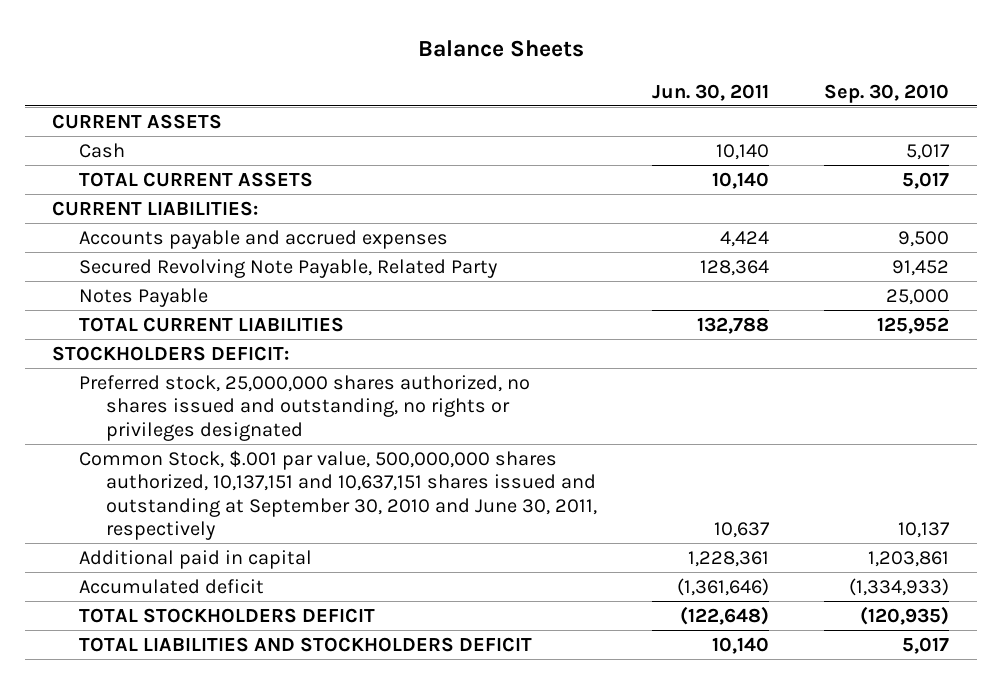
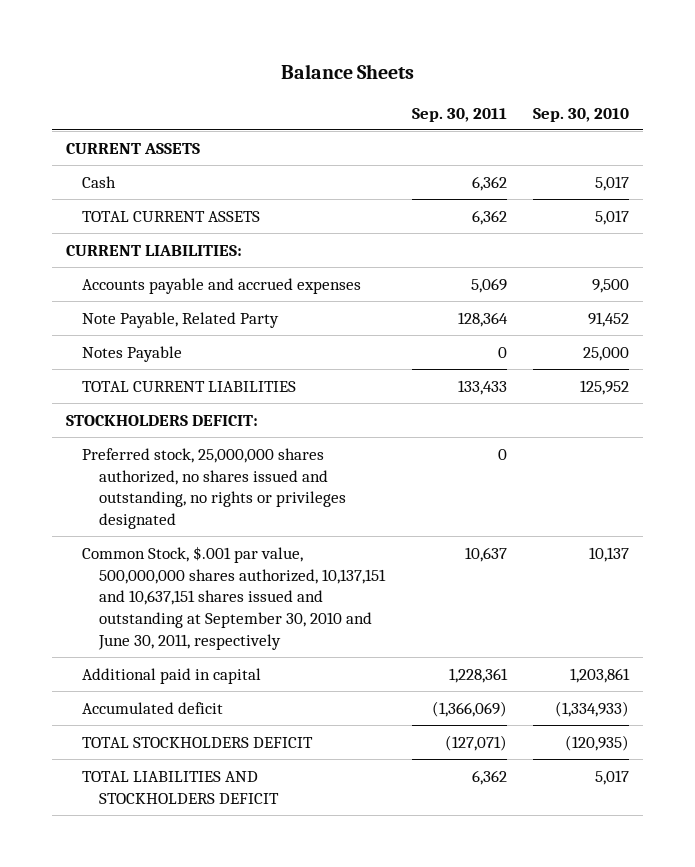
- | Jun. 30, 2011 | Sep. 30, 2010
+ | Sep. 30, 2011 | Sep. 30, 2010
- Secured Revolving Note Payable, Related Party | 128,364 | 91,452
+ Note Payable, Related Party | 128,364 | 91,452

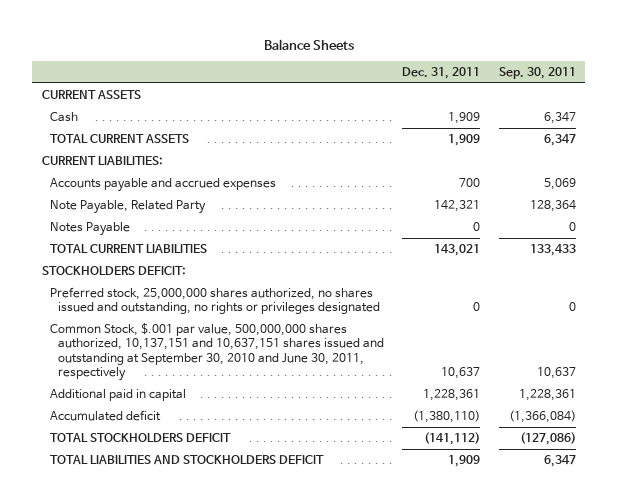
- | Sep. 30, 2011 | Sep. 30, 2010
+ | Dec. 31, 2011 | Sep. 30, 2011
- Cash | 6,362 | 5,017
- TOTAL CURRENT ASSETS | 6,362 | 5,017
+ Cash | 1,909 | 6,347
+ TOTAL CURRENT ASSETS | 1,909 | 6,347
- Accumulated deficit | (1,366,069) | (1,334,933)
- TOTAL STOCKHOLDERS DEFICIT | (127,071) | (120,935)
- TOTAL LIABILITIES AND STOCKHOLDERS DEFICIT | 6,362 | 5,017
+ Accumulated deficit | (1,380,110) | (1,366,084)
+ TOTAL STOCKHOLDERS DEFICIT | (141,112) | (127,086)
+ TOTAL LIABILITIES AND STOCKHOLDERS DEFICIT | 1,909 | 6,347

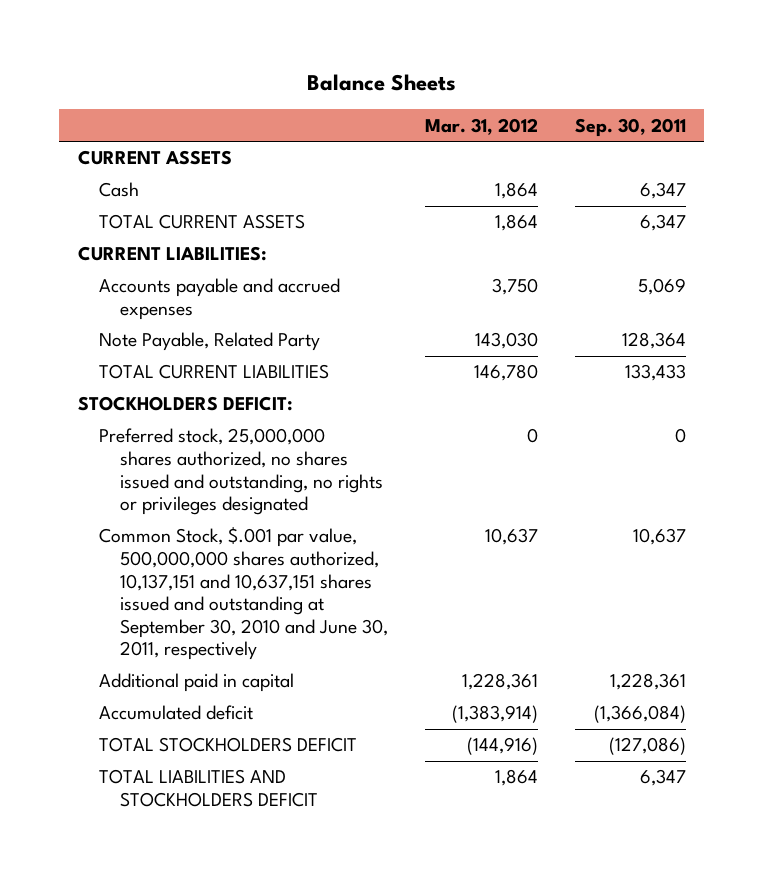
- | Dec. 31, 2011 | Sep. 30, 2011
+ | Mar. 31, 2012 | Sep. 30, 2011
- Notes Payable | 0 | 0

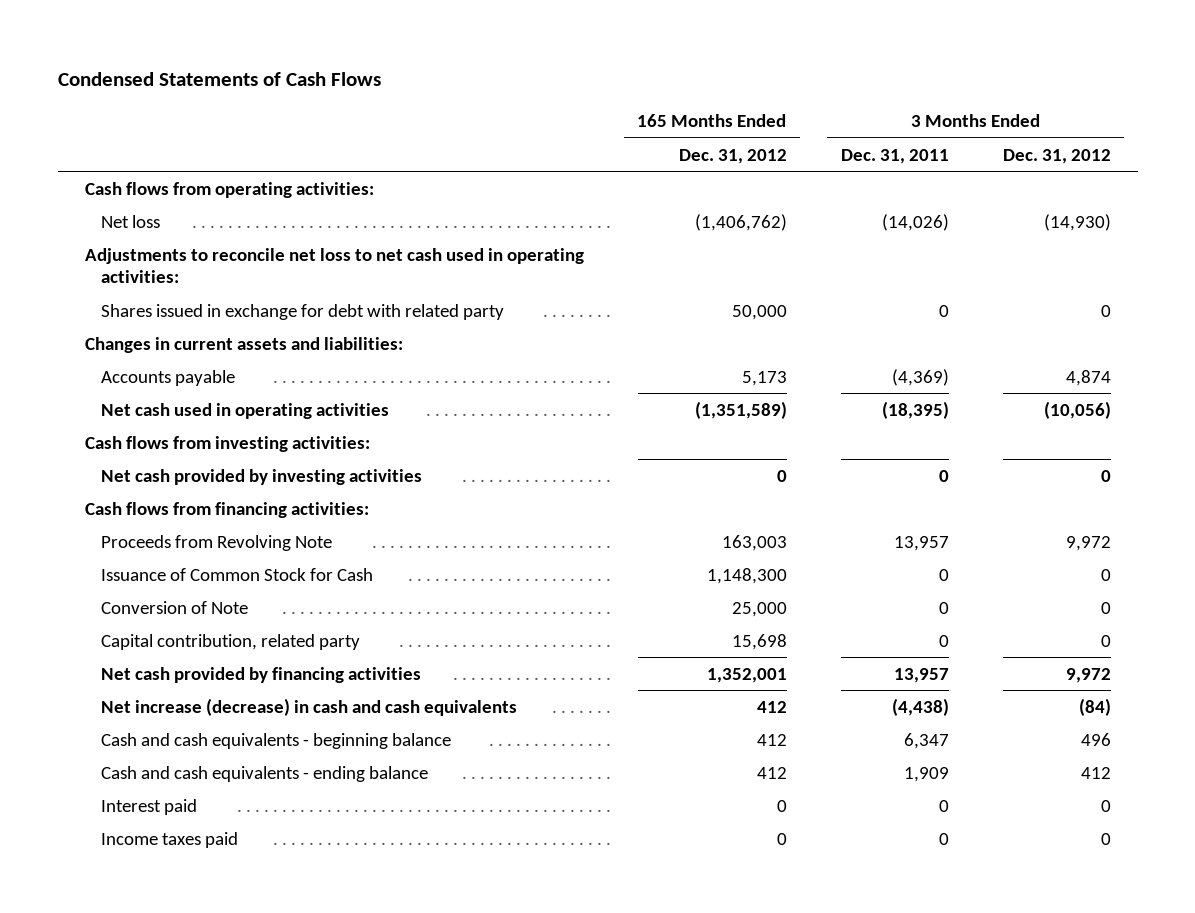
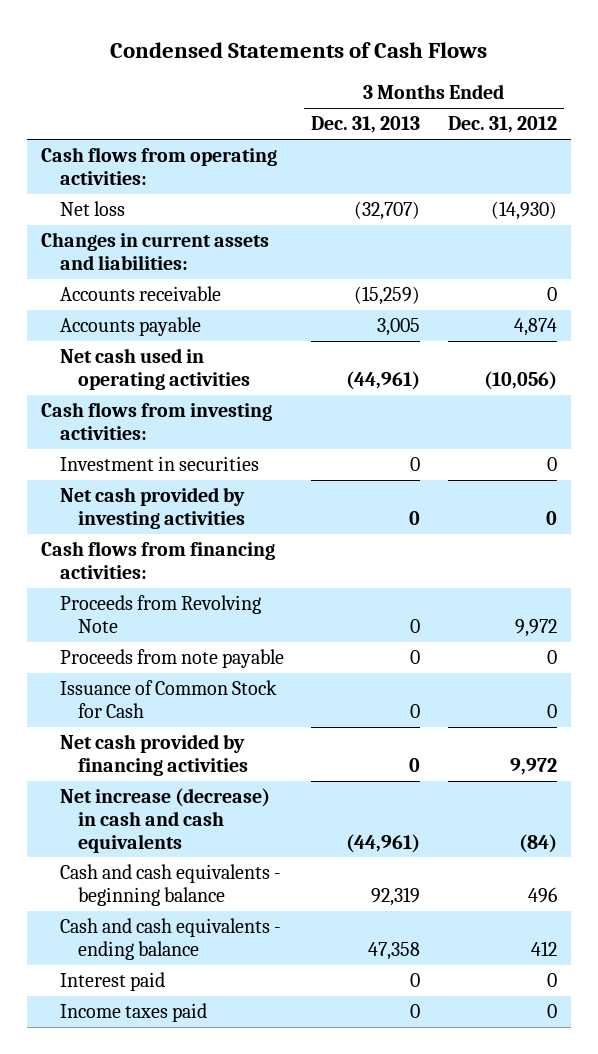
- | 165 Months Ended Dec. 31, 2012 | 3 Months Ended Dec. 31, 2011 | 3 Months Ended Dec. 31, 2012
+ | 3 Months Ended Dec. 31, 2013 | 3 Months Ended Dec. 31, 2012
- Adjustments to reconcile net loss to net cash used in operating activities:
- Shares issued in exchange for debt with related party | 50,000 | 0 | 0
+ Accounts receivable | (15,259) | 0
+ Investment in securities | 0 | 0
+ Proceeds from note payable | 0 | 0
- Conversion of Note | 25,000 | 0 | 0
- Capital contribution, related party | 15,698 | 0 | 0

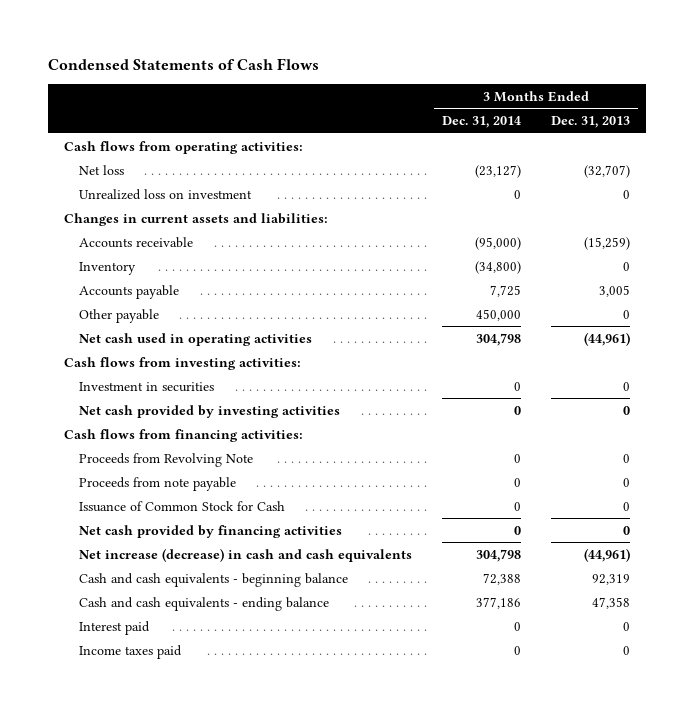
- | 3 Months Ended Dec. 31, 2013 | 3 Months Ended Dec. 31, 2012
+ | 3 Months Ended Dec. 31, 2014 | 3 Months Ended Dec. 31, 2013
+ Unrealized loss on investment | 0 | 0
+ Inventory | (34,800) | 0
+ Other payable | 450,000 | 0

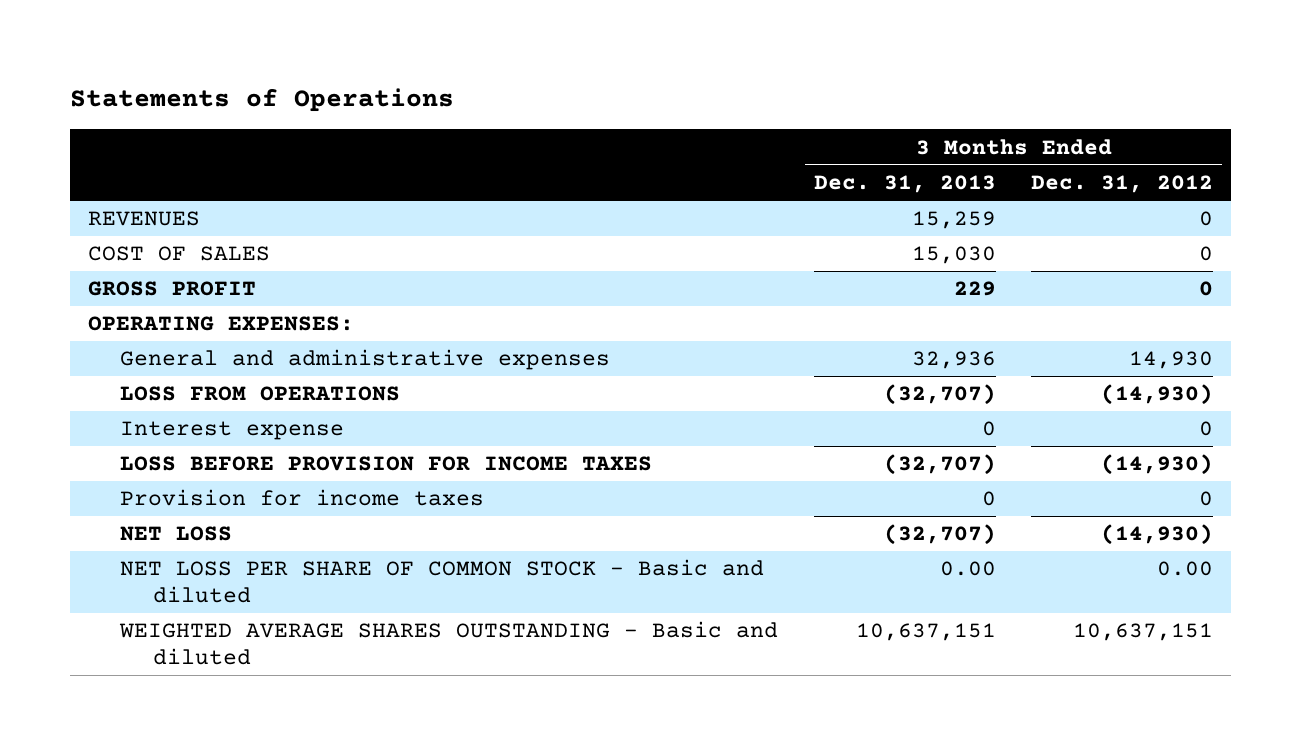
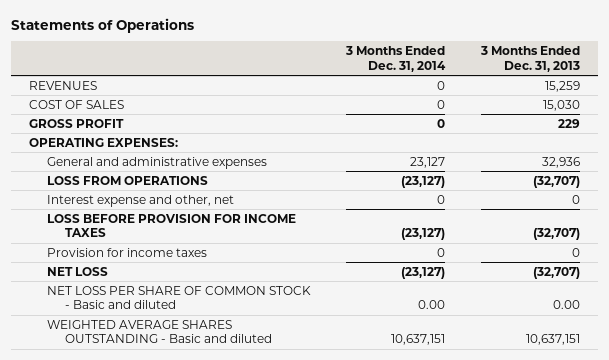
- | 3 Months Ended Dec. 31, 2013 | 3 Months Ended Dec. 31, 2012
+ | 3 Months Ended Dec. 31, 2014 | 3 Months Ended Dec. 31, 2013
- Interest expense | 0 | 0
+ Interest expense and other, net | 0 | 0

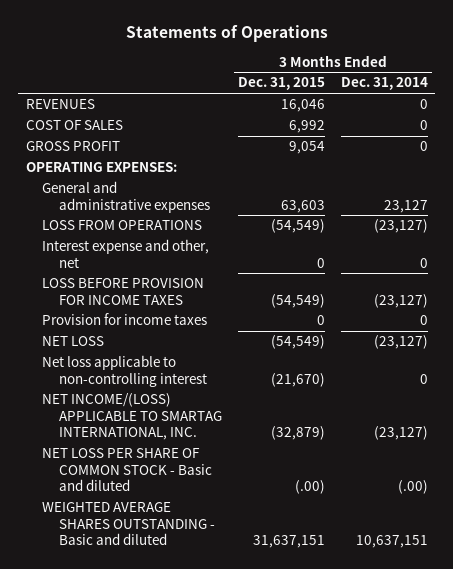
- | 3 Months Ended Dec. 31, 2014 | 3 Months Ended Dec. 31, 2013
+ | 3 Months Ended Dec. 31, 2015 | 3 Months Ended Dec. 31, 2014
- NET LOSS PER SHARE OF COMMON STOCK - Basic and diluted | 0.00 | 0.00
+ Net loss applicable to non-controlling interest | (21,670) | 0
+ NET INCOME/(LOSS) APPLICABLE TO SMARTAG INTERNATIONAL, INC. | (32,879) | (23,127)
+ NET LOSS PER SHARE OF COMMON STOCK - Basic and diluted | (.00) | (.00)

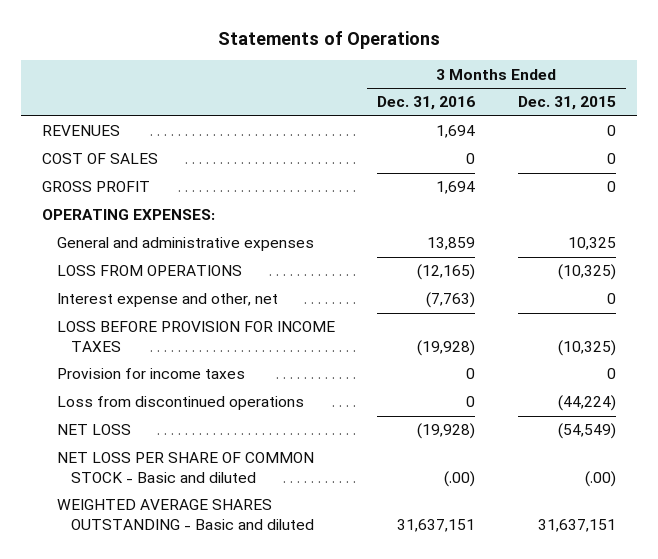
- | 3 Months Ended Dec. 31, 2015 | 3 Months Ended Dec. 31, 2014
+ | 3 Months Ended Dec. 31, 2016 | 3 Months Ended Dec. 31, 2015
- REVENUES | 16,046 | 0
- COST OF SALES | 6,992 | 0
- GROSS PROFIT | 9,054 | 0
+ REVENUES | 1,694 | 0
+ COST OF SALES | 0 | 0
+ GROSS PROFIT | 1,694 | 0
- General and administrative expenses | 63,603 | 23,127
- LOSS FROM OPERATIONS | (54,549) | (23,127)
+ General and administrative expenses | 13,859 | 10,325
+ LOSS FROM OPERATIONS | (12,165) | (10,325)
- LOSS BEFORE PROVISION FOR INCOME TAXES | (54,549) | (23,127)
+ LOSS BEFORE PROVISION FOR INCOME TAXES | (19,928) | (10,325)
+ Loss from discontinued operations | 0 | (44,224)
- Net loss applicable to non-controlling interest | (21,670) | 0
- NET INCOME/(LOSS) APPLICABLE TO SMARTAG INTERNATIONAL, INC. | (32,879) | (23,127)

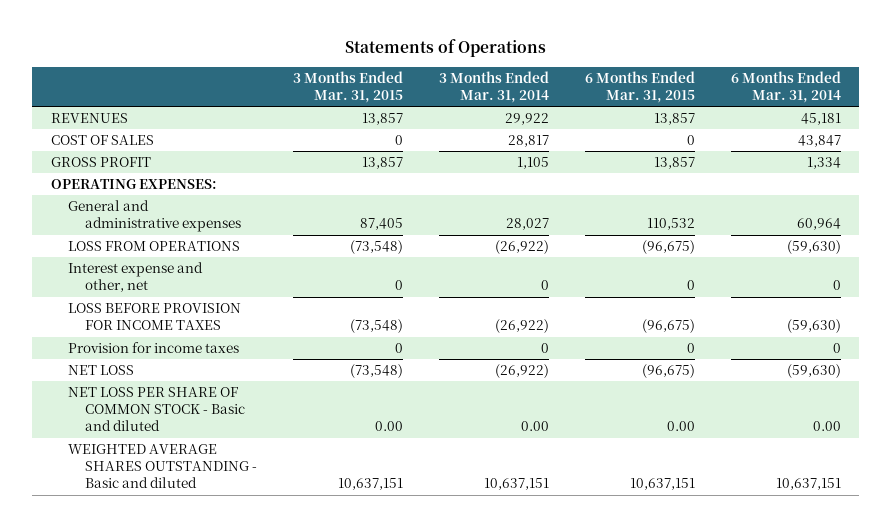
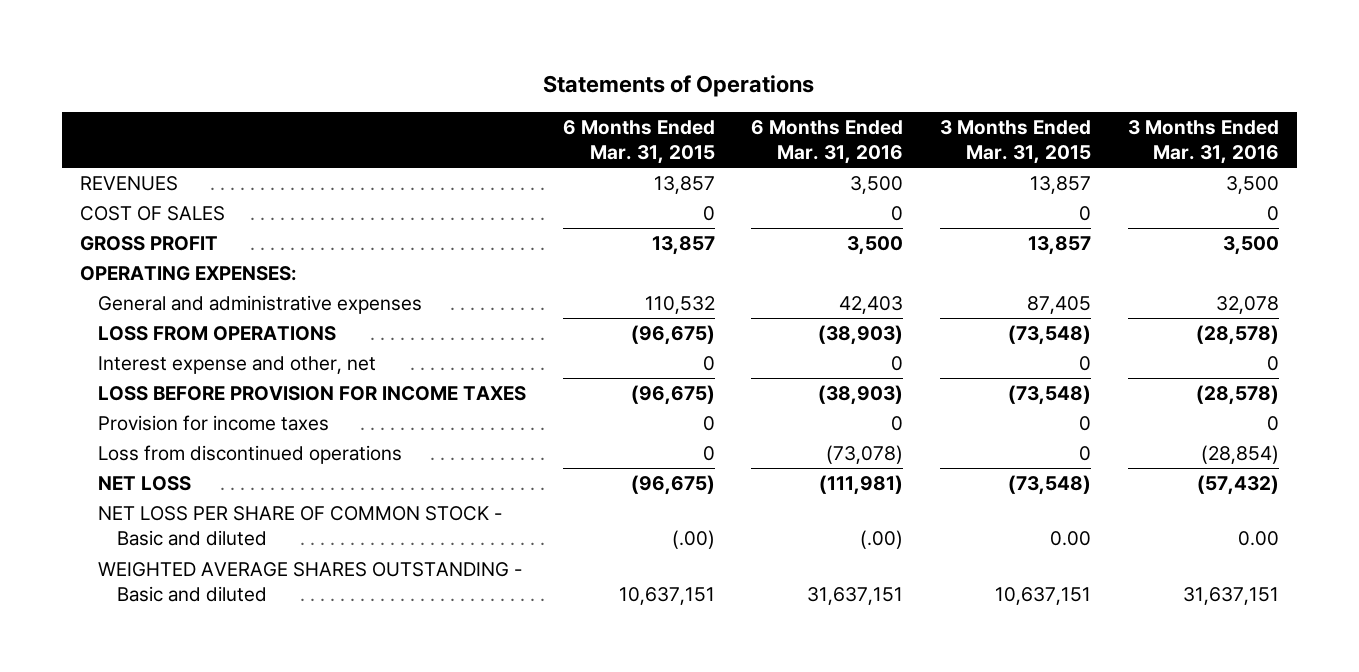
- | 3 Months Ended Mar. 31, 2015 | 3 Months Ended Mar. 31, 2014 | 6 Months Ended Mar. 31, 2015 | 6 Months Ended Mar. 31, 2014
+ | 6 Months Ended Mar. 31, 2015 | 6 Months Ended Mar. 31, 2016 | 3 Months Ended Mar. 31, 2015 | 3 Months Ended Mar. 31, 2016
+ Loss from discontinued operations | 0 | (73,078) | 0 | (28,854)
- NET LOSS PER SHARE OF COMMON STOCK - Basic and diluted | 0.00 | 0.00 | 0.00 | 0.00
+ NET LOSS PER SHARE OF COMMON STOCK - Basic and diluted | (.00) | (.00) | 0.00 | 0.00

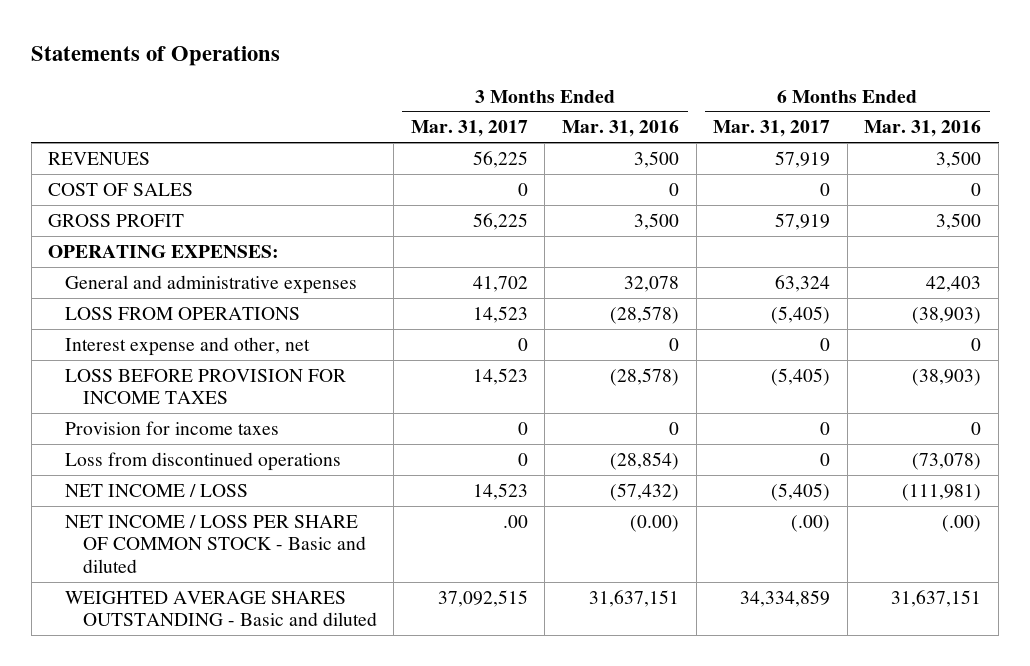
- | 6 Months Ended Mar. 31, 2015 | 6 Months Ended Mar. 31, 2016 | 3 Months Ended Mar. 31, 2015 | 3 Months Ended Mar. 31, 2016
+ | 3 Months Ended Mar. 31, 2017 | 3 Months Ended Mar. 31, 2016 | 6 Months Ended Mar. 31, 2017 | 6 Months Ended Mar. 31, 2016
- NET LOSS | (96,675) | (111,981) | (73,548) | (57,432)
- NET LOSS PER SHARE OF COMMON STOCK - Basic and diluted | (.00) | (.00) | 0.00 | 0.00
+ NET INCOME / LOSS | 14,523 | (57,432) | (5,405) | (111,981)
+ NET INCOME / LOSS PER SHARE OF COMMON STOCK - Basic and diluted | .00 | (0.00) | (.00) | (.00)

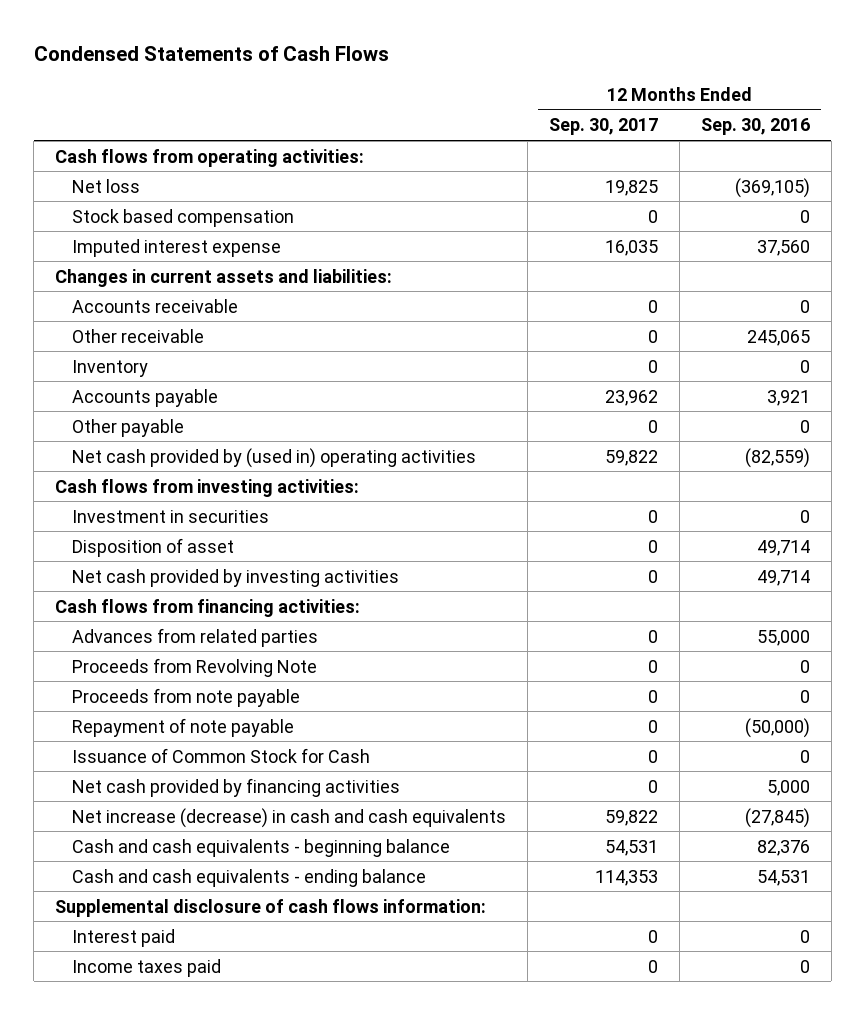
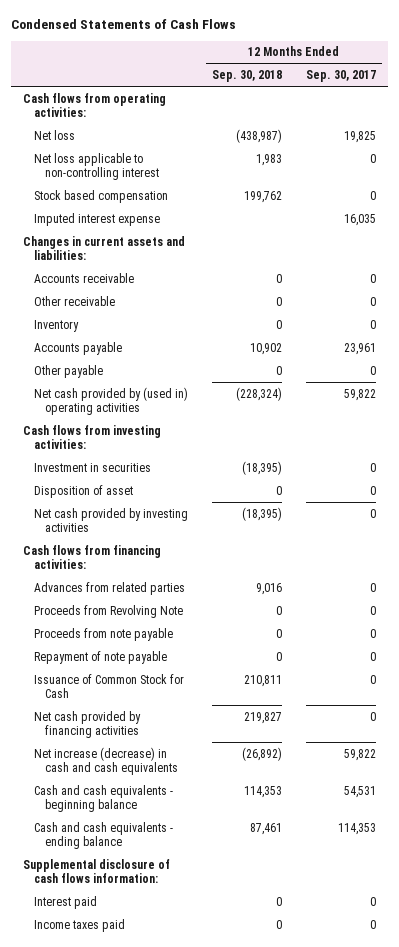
- | 12 Months Ended Sep. 30, 2017 | 12 Months Ended Sep. 30, 2016
+ | 12 Months Ended Sep. 30, 2018 | 12 Months Ended Sep. 30, 2017
+ Net loss applicable to non-controlling interest | 1,983 | 0
- Accounts payable | 23,962 | 3,921
+ Accounts payable | 10,902 | 23,961

